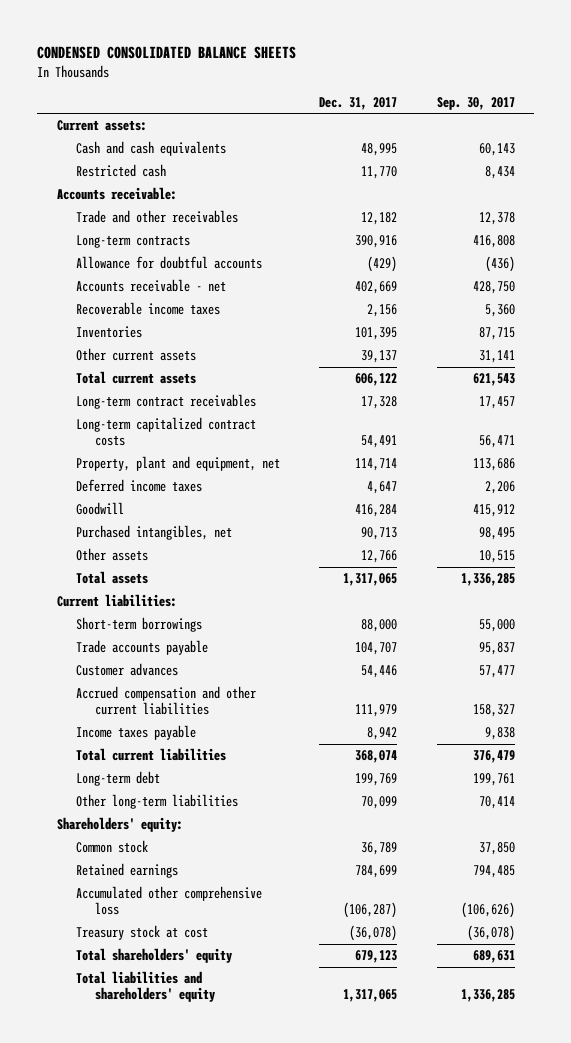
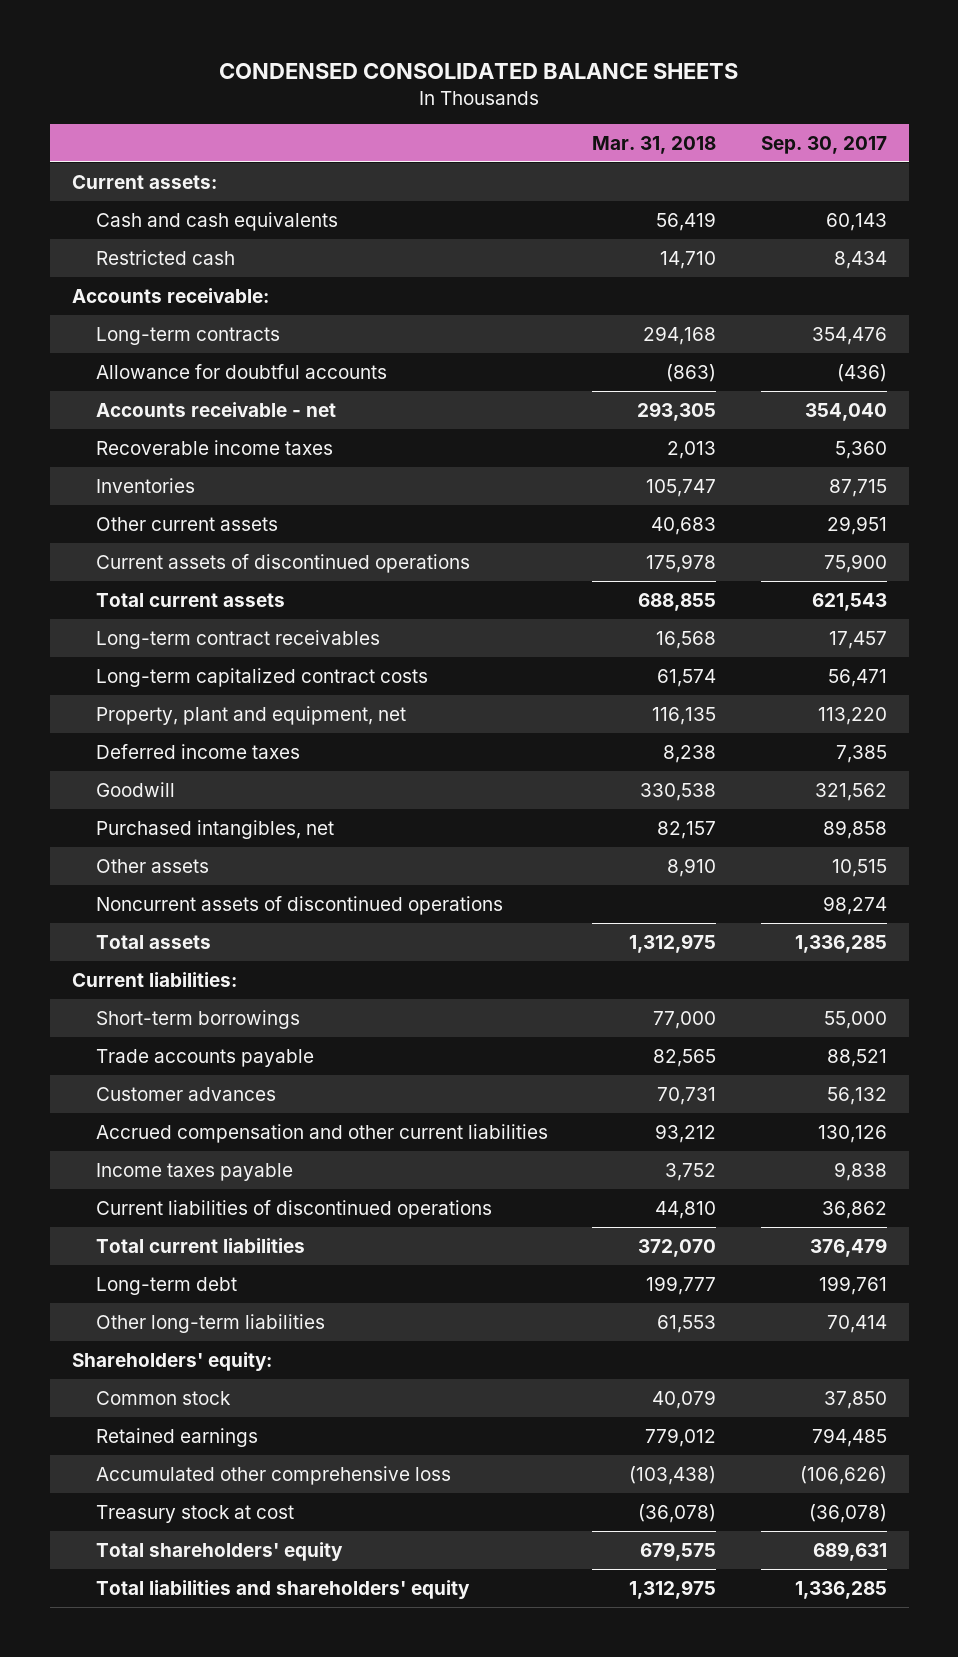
- | Dec. 31, 2017 | Sep. 30, 2017
+ | Mar. 31, 2018 | Sep. 30, 2017
- Trade and other receivables | 12,182 | 12,378
- Long-term contracts | 390,916 | 416,808
+ Long-term contracts | 294,168 | 354,476
- Accounts receivable - net | 402,669 | 428,750
+ Accounts receivable - net | 293,305 | 354,040
- Other current assets | 39,137 | 31,141
+ Other current assets | 40,683 | 29,951
+ Current assets of discontinued operations | 175,978 | 75,900
- Property, plant and equipment, net | 114,714 | 113,686
- Deferred income taxes | 4,647 | 2,206
- Goodwill | 416,284 | 415,912
- Purchased intangibles, net | 90,713 | 98,495
+ Property, plant and equipment, net | 116,135 | 113,220
+ Deferred income taxes | 8,238 | 7,385
+ Goodwill | 330,538 | 321,562
+ Purchased intangibles, net | 82,157 | 89,858
+ Noncurrent assets of discontinued operations | | 98,274
- Trade accounts payable | 104,707 | 95,837
- Customer advances | 54,446 | 57,477
- Accrued compensation and other current liabilities | 111,979 | 158,327
+ Trade accounts payable | 82,565 | 88,521
+ Customer advances | 70,731 | 56,132
+ Accrued compensation and other current liabilities | 93,212 | 130,126
+ Current liabilities of discontinued operations | 44,810 | 36,862

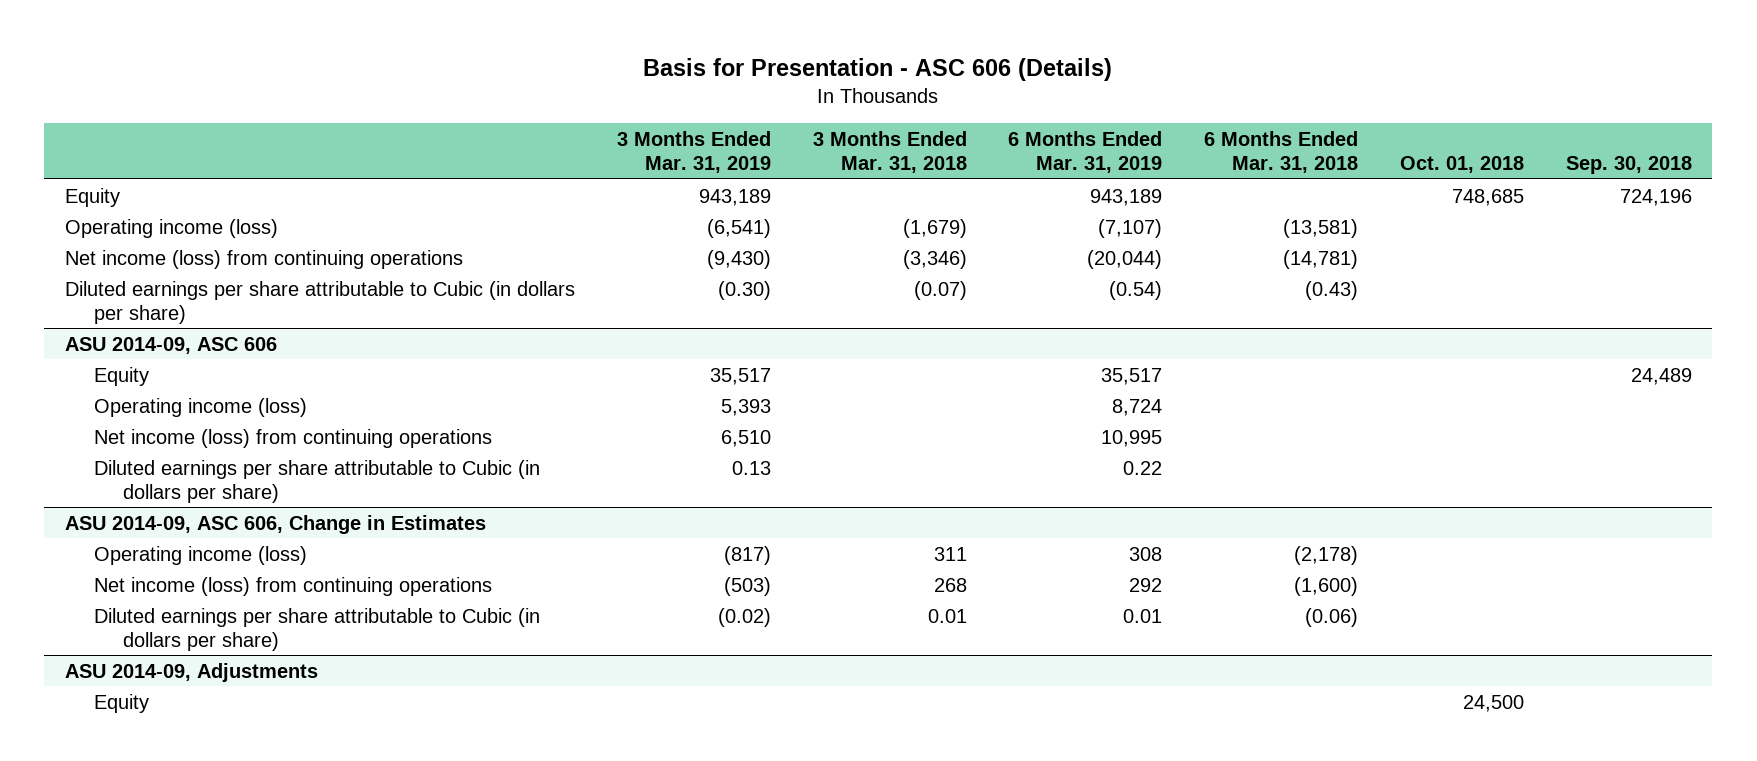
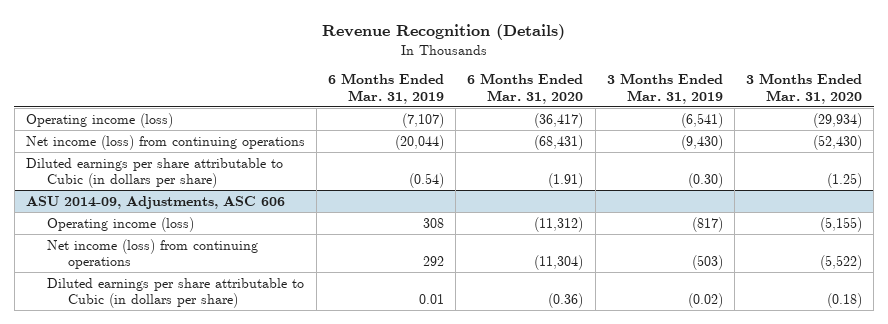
- Basis for Presentation - ASC 606 (Details)
+ Revenue Recognition (Details)
- | 3 Months Ended Mar. 31, 2019 | 3 Months Ended Mar. 31, 2018 | 6 Months Ended Mar. 31, 2019 | 6 Months Ended Mar. 31, 2018 | Oct. 01, 2018 | Sep. 30, 2018
+ | 6 Months Ended Mar. 31, 2019 | 6 Months Ended Mar. 31, 2020 | 3 Months Ended Mar. 31, 2019 | 3 Months Ended Mar. 31, 2020
- Equity | 943,189 | | 943,189 | | 748,685 | 724,196
- ASU 2014-09, ASC 606
- Equity | 35,517 | | 35,517 | | | 24,489
- Operating income (loss) | 5,393 | | 8,724 | | |
- Net income (loss) from continuing operations | 6,510 | | 10,995 | | |
- Diluted earnings per share attributable to Cubic (in dollars per share) | 0.13 | | 0.22 | | |
- ASU 2014-09, ASC 606, Change in Estimates
+ ASU 2014-09, Adjustments, ASC 606
- ASU 2014-09, Adjustments
- Equity | | | | | 24,500 |

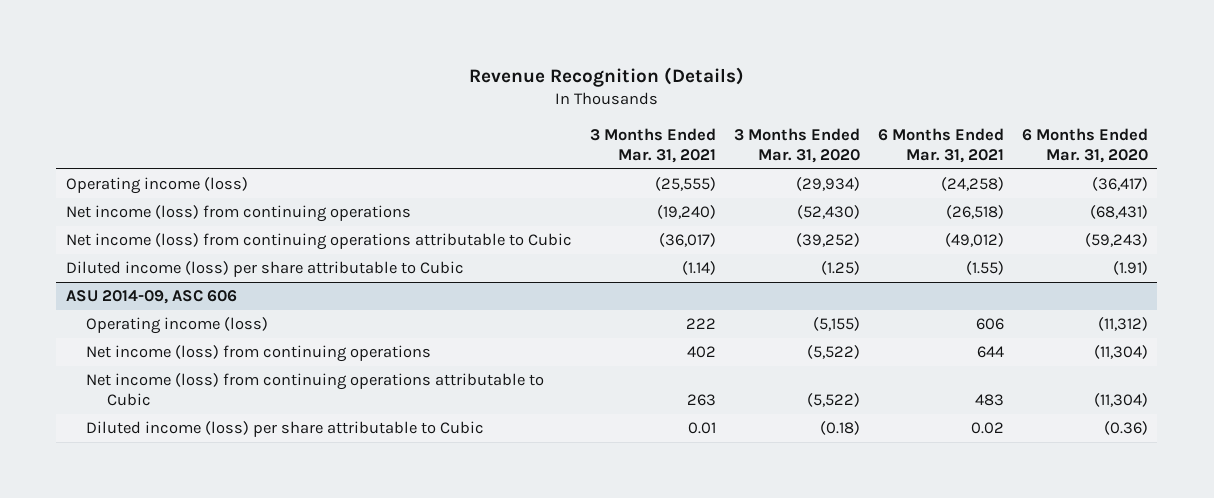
- | 6 Months Ended Mar. 31, 2019 | 6 Months Ended Mar. 31, 2020 | 3 Months Ended Mar. 31, 2019 | 3 Months Ended Mar. 31, 2020
+ | 3 Months Ended Mar. 31, 2021 | 3 Months Ended Mar. 31, 2020 | 6 Months Ended Mar. 31, 2021 | 6 Months Ended Mar. 31, 2020
- Diluted earnings per share attributable to Cubic (in dollars per share) | (0.54) | (1.91) | (0.30) | (1.25)
- ASU 2014-09, Adjustments, ASC 606
+ Net income (loss) from continuing operations attributable to Cubic | (36,017) | (39,252) | (49,012) | (59,243)
+ Diluted income (loss) per share attributable to Cubic | (1.14) | (1.25) | (1.55) | (1.91)
+ ASU 2014-09, ASC 606
- Diluted earnings per share attributable to Cubic (in dollars per share) | 0.01 | (0.36) | (0.02) | (0.18)
+ Net income (loss) from continuing operations attributable to Cubic | 263 | (5,522) | 483 | (11,304)
+ Diluted income (loss) per share attributable to Cubic | 0.01 | (0.18) | 0.02 | (0.36)

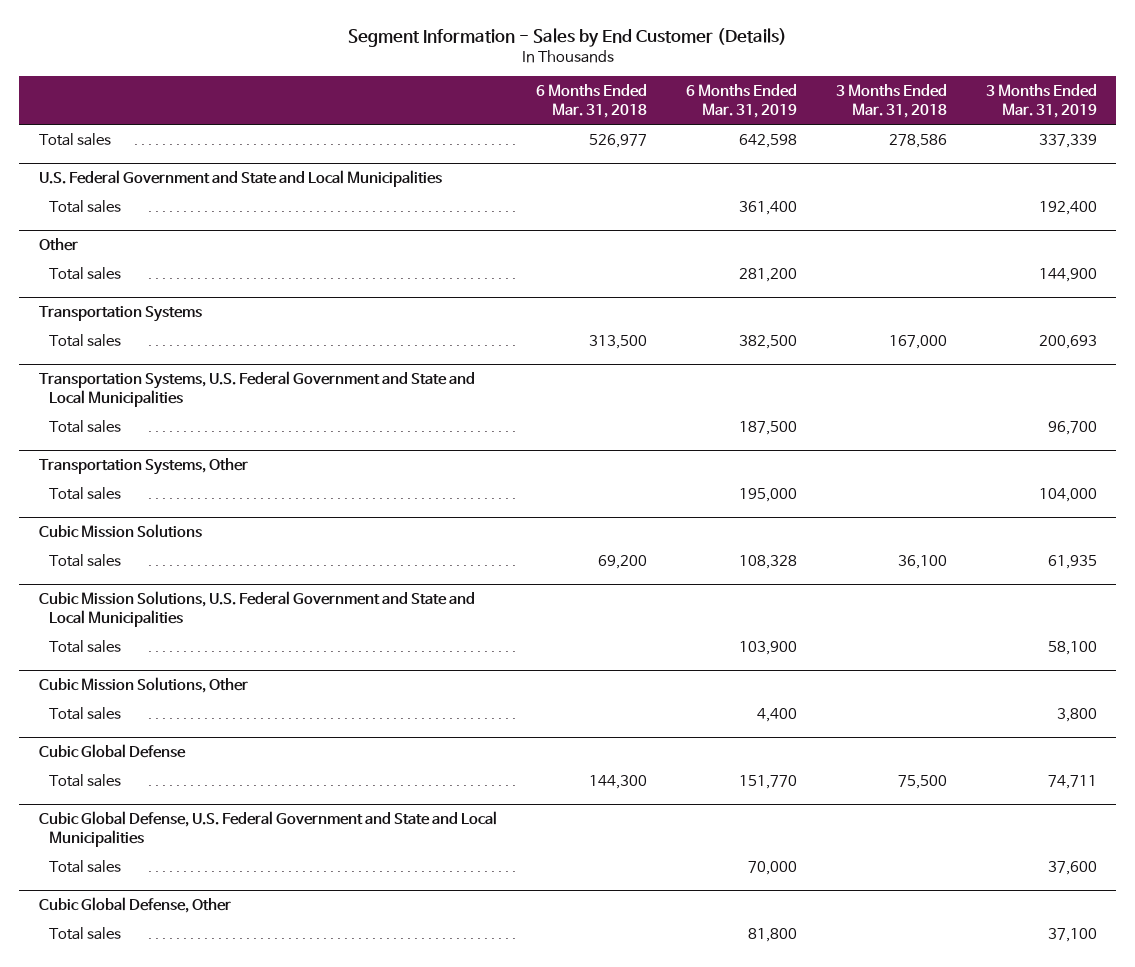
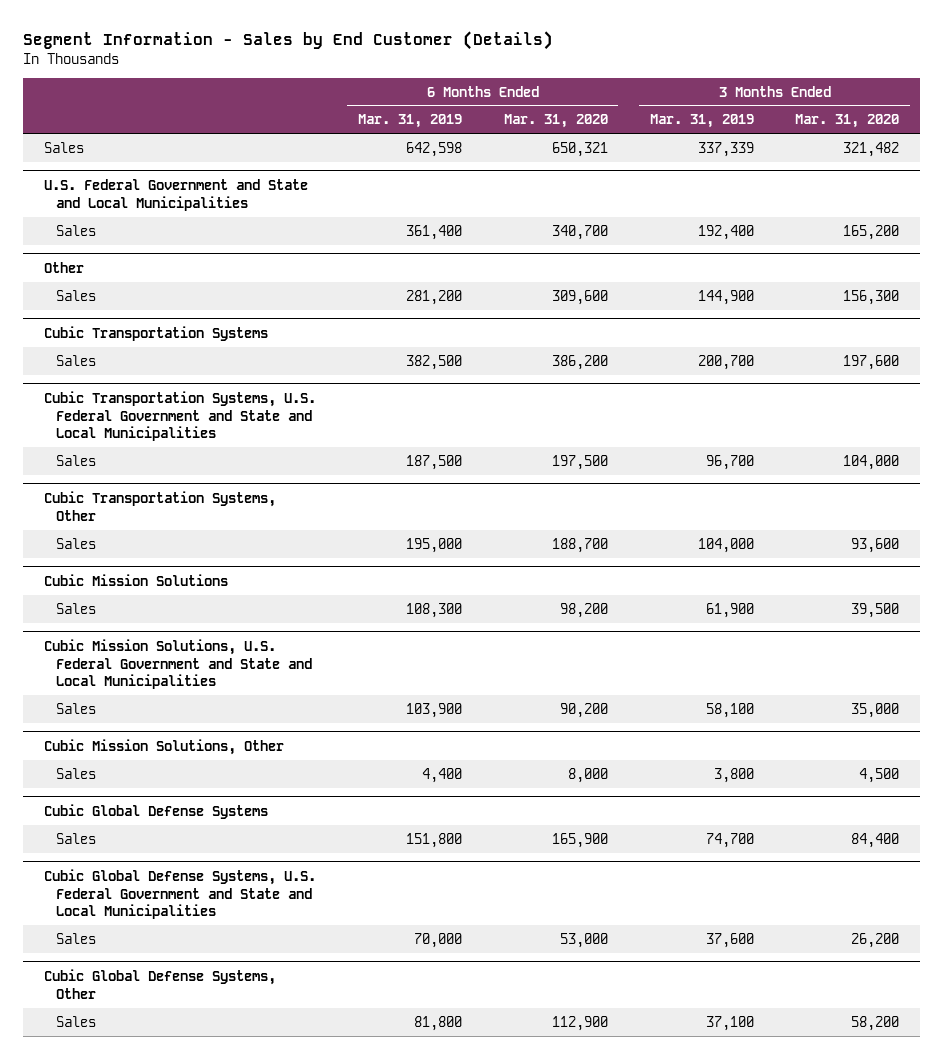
- | 6 Months Ended Mar. 31, 2018 | 6 Months Ended Mar. 31, 2019 | 3 Months Ended Mar. 31, 2018 | 3 Months Ended Mar. 31, 2019
+ | 6 Months Ended Mar. 31, 2019 | 6 Months Ended Mar. 31, 2020 | 3 Months Ended Mar. 31, 2019 | 3 Months Ended Mar. 31, 2020
- Total sales | 526,977 | 642,598 | 278,586 | 337,339
+ Sales | 642,598 | 650,321 | 337,339 | 321,482
@ U.S. Federal Government and State and Local Municipalities
- Total sales | | 361,400 | | 192,400
+ Sales | 361,400 | 340,700 | 192,400 | 165,200
@ Other
- Total sales | | 281,200 | | 144,900
- Transportation Systems
- Total sales | 313,500 | 382,500 | 167,000 | 200,693
- Transportation Systems, U.S. Federal Government and State and Local Municipalities
- Total sales | | 187,500 | | 96,700
- Transportation Systems, Other
- Total sales | | 195,000 | | 104,000
@ Other
+ Sales | 281,200 | 309,600 | 144,900 | 156,300
+ Cubic Transportation Systems
+ Sales | 382,500 | 386,200 | 200,700 | 197,600
+ Cubic Transportation Systems, U.S. Federal Government and State and Local Municipalities
+ Sales | 187,500 | 197,500 | 96,700 | 104,000
+ Cubic Transportation Systems, Other
+ Sales | 195,000 | 188,700 | 104,000 | 93,600
@ Cubic Mission Solutions
- Total sales | 69,200 | 108,328 | 36,100 | 61,935
+ Sales | 108,300 | 98,200 | 61,900 | 39,500
@ Cubic Mission Solutions, U.S. Federal Government and State and Local Municipalities
- Total sales | | 103,900 | | 58,100
+ Sales | 103,900 | 90,200 | 58,100 | 35,000
@ Cubic Mission Solutions, Other
- Total sales | | 4,400 | | 3,800
- Cubic Global Defense
- Total sales | 144,300 | 151,770 | 75,500 | 74,711
- Cubic Global Defense, U.S. Federal Government and State and Local Municipalities
- Total sales | | 70,000 | | 37,600
- Cubic Global Defense, Other
- Total sales | | 81,800 | | 37,100
@ Cubic Mission Solutions, Other
+ Sales | 4,400 | 8,000 | 3,800 | 4,500
+ Cubic Global Defense Systems
+ Sales | 151,800 | 165,900 | 74,700 | 84,400
+ Cubic Global Defense Systems, U.S. Federal Government and State and Local Municipalities
+ Sales | 70,000 | 53,000 | 37,600 | 26,200
+ Cubic Global Defense Systems, Other
+ Sales | 81,800 | 112,900 | 37,100 | 58,200

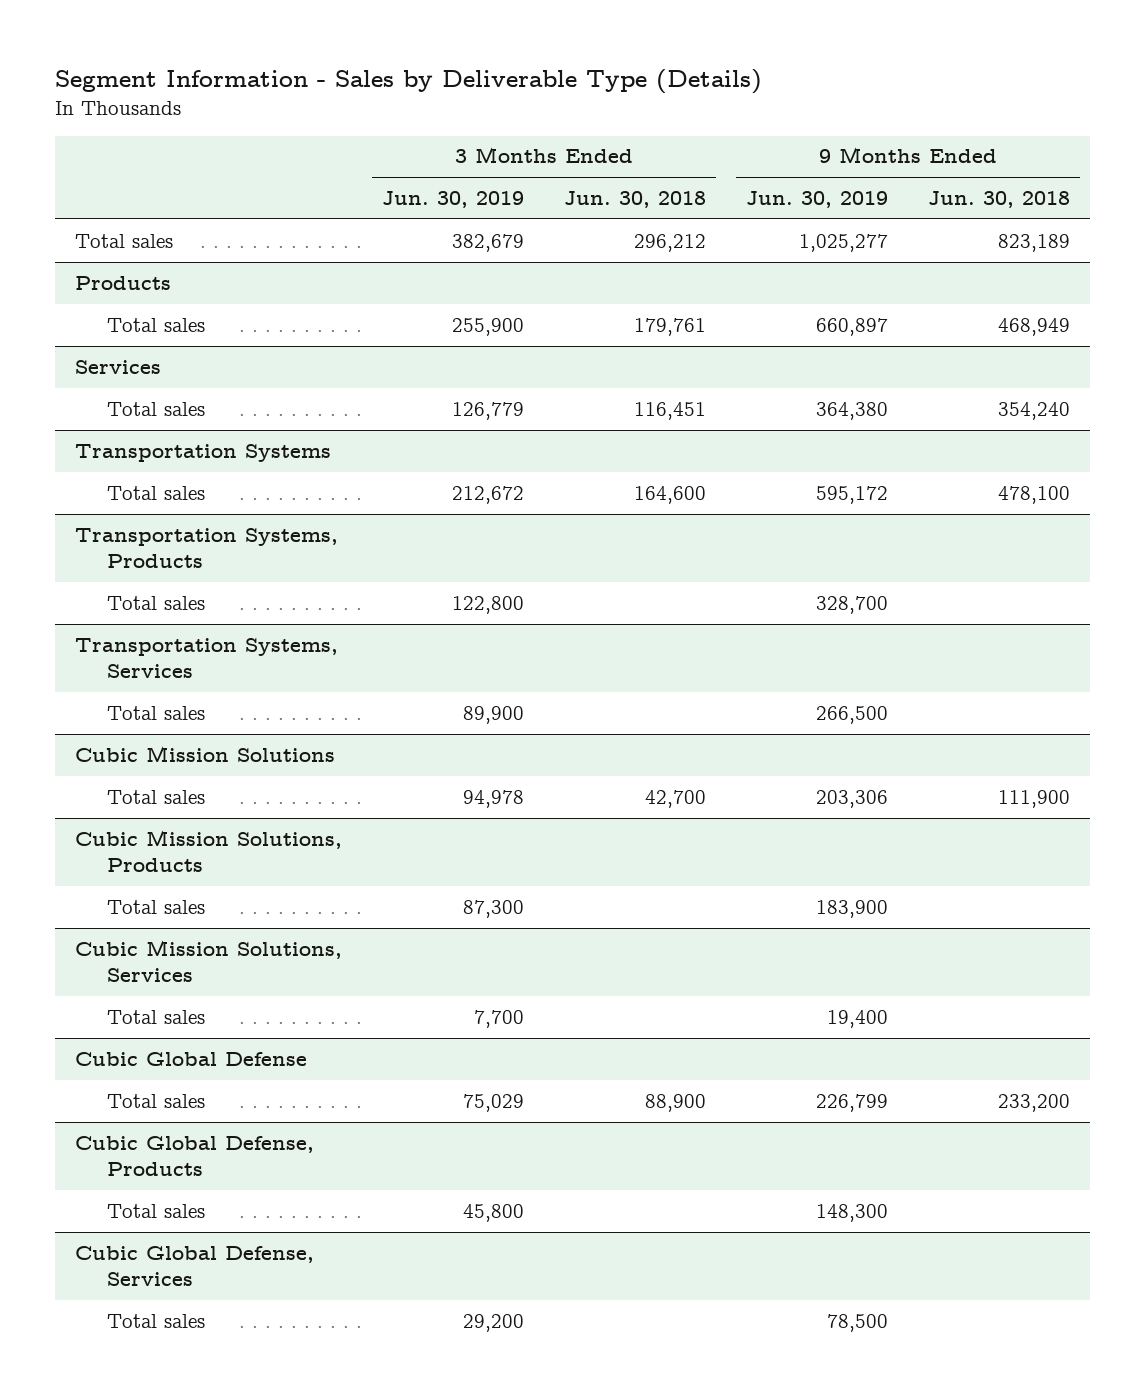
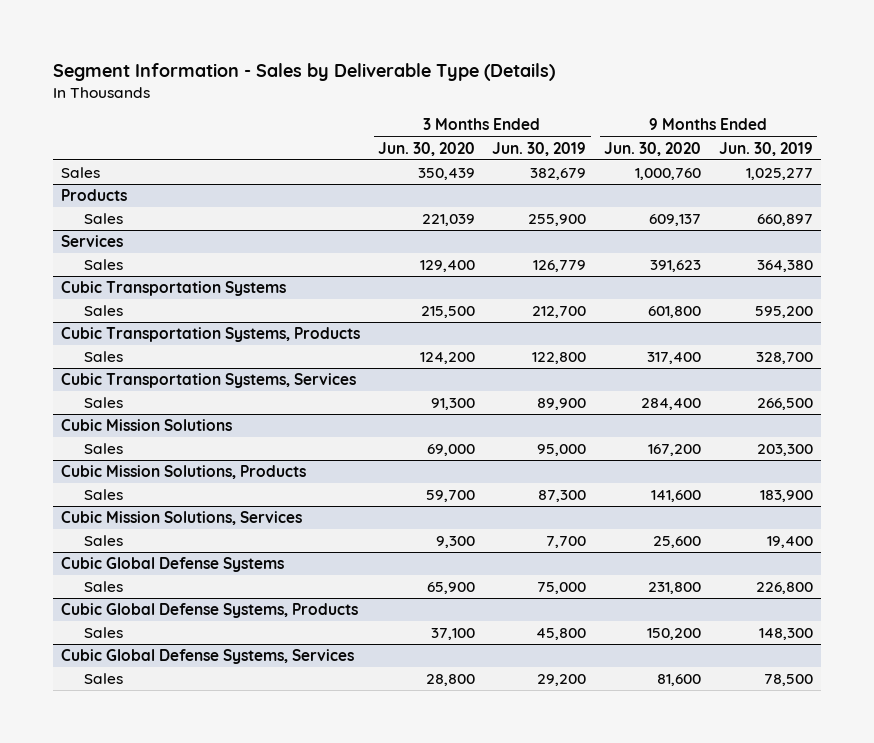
- | 3 Months Ended Jun. 30, 2019 | 3 Months Ended Jun. 30, 2018 | 9 Months Ended Jun. 30, 2019 | 9 Months Ended Jun. 30, 2018
+ | 3 Months Ended Jun. 30, 2020 | 3 Months Ended Jun. 30, 2019 | 9 Months Ended Jun. 30, 2020 | 9 Months Ended Jun. 30, 2019
- Total sales | 382,679 | 296,212 | 1,025,277 | 823,189
+ Sales | 350,439 | 382,679 | 1,000,760 | 1,025,277
@ Products
- Total sales | 255,900 | 179,761 | 660,897 | 468,949
+ Sales | 221,039 | 255,900 | 609,137 | 660,897
@ Services
- Total sales | 126,779 | 116,451 | 364,380 | 354,240
- Transportation Systems
- Total sales | 212,672 | 164,600 | 595,172 | 478,100
- Transportation Systems, Products
- Total sales | 122,800 | | 328,700 |
- Transportation Systems, Services
- Total sales | 89,900 | | 266,500 |
@ Services
+ Sales | 129,400 | 126,779 | 391,623 | 364,380
+ Cubic Transportation Systems
+ Sales | 215,500 | 212,700 | 601,800 | 595,200
+ Cubic Transportation Systems, Products
+ Sales | 124,200 | 122,800 | 317,400 | 328,700
+ Cubic Transportation Systems, Services
+ Sales | 91,300 | 89,900 | 284,400 | 266,500
@ Cubic Mission Solutions
- Total sales | 94,978 | 42,700 | 203,306 | 111,900
+ Sales | 69,000 | 95,000 | 167,200 | 203,300
@ Cubic Mission Solutions, Products
- Total sales | 87,300 | | 183,900 |
+ Sales | 59,700 | 87,300 | 141,600 | 183,900
@ Cubic Mission Solutions, Services
- Total sales | 7,700 | | 19,400 |
- Cubic Global Defense
- Total sales | 75,029 | 88,900 | 226,799 | 233,200
- Cubic Global Defense, Products
- Total sales | 45,800 | | 148,300 |
- Cubic Global Defense, Services
- Total sales | 29,200 | | 78,500 |
@ Cubic Mission Solutions, Services
+ Sales | 9,300 | 7,700 | 25,600 | 19,400
+ Cubic Global Defense Systems
+ Sales | 65,900 | 75,000 | 231,800 | 226,800
+ Cubic Global Defense Systems, Products
+ Sales | 37,100 | 45,800 | 150,200 | 148,300
+ Cubic Global Defense Systems, Services
+ Sales | 28,800 | 29,200 | 81,600 | 78,500

